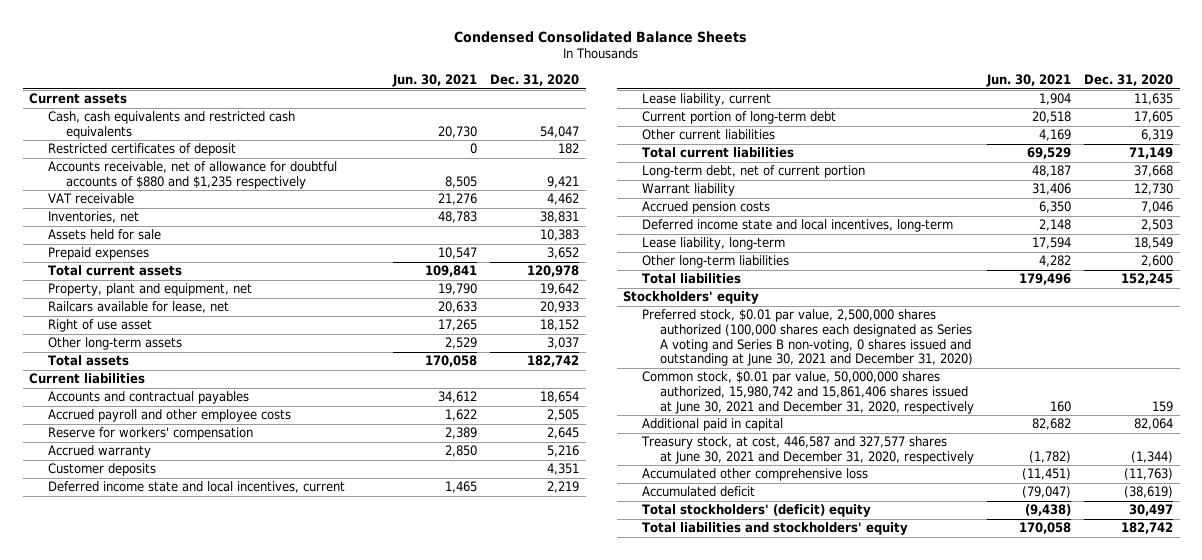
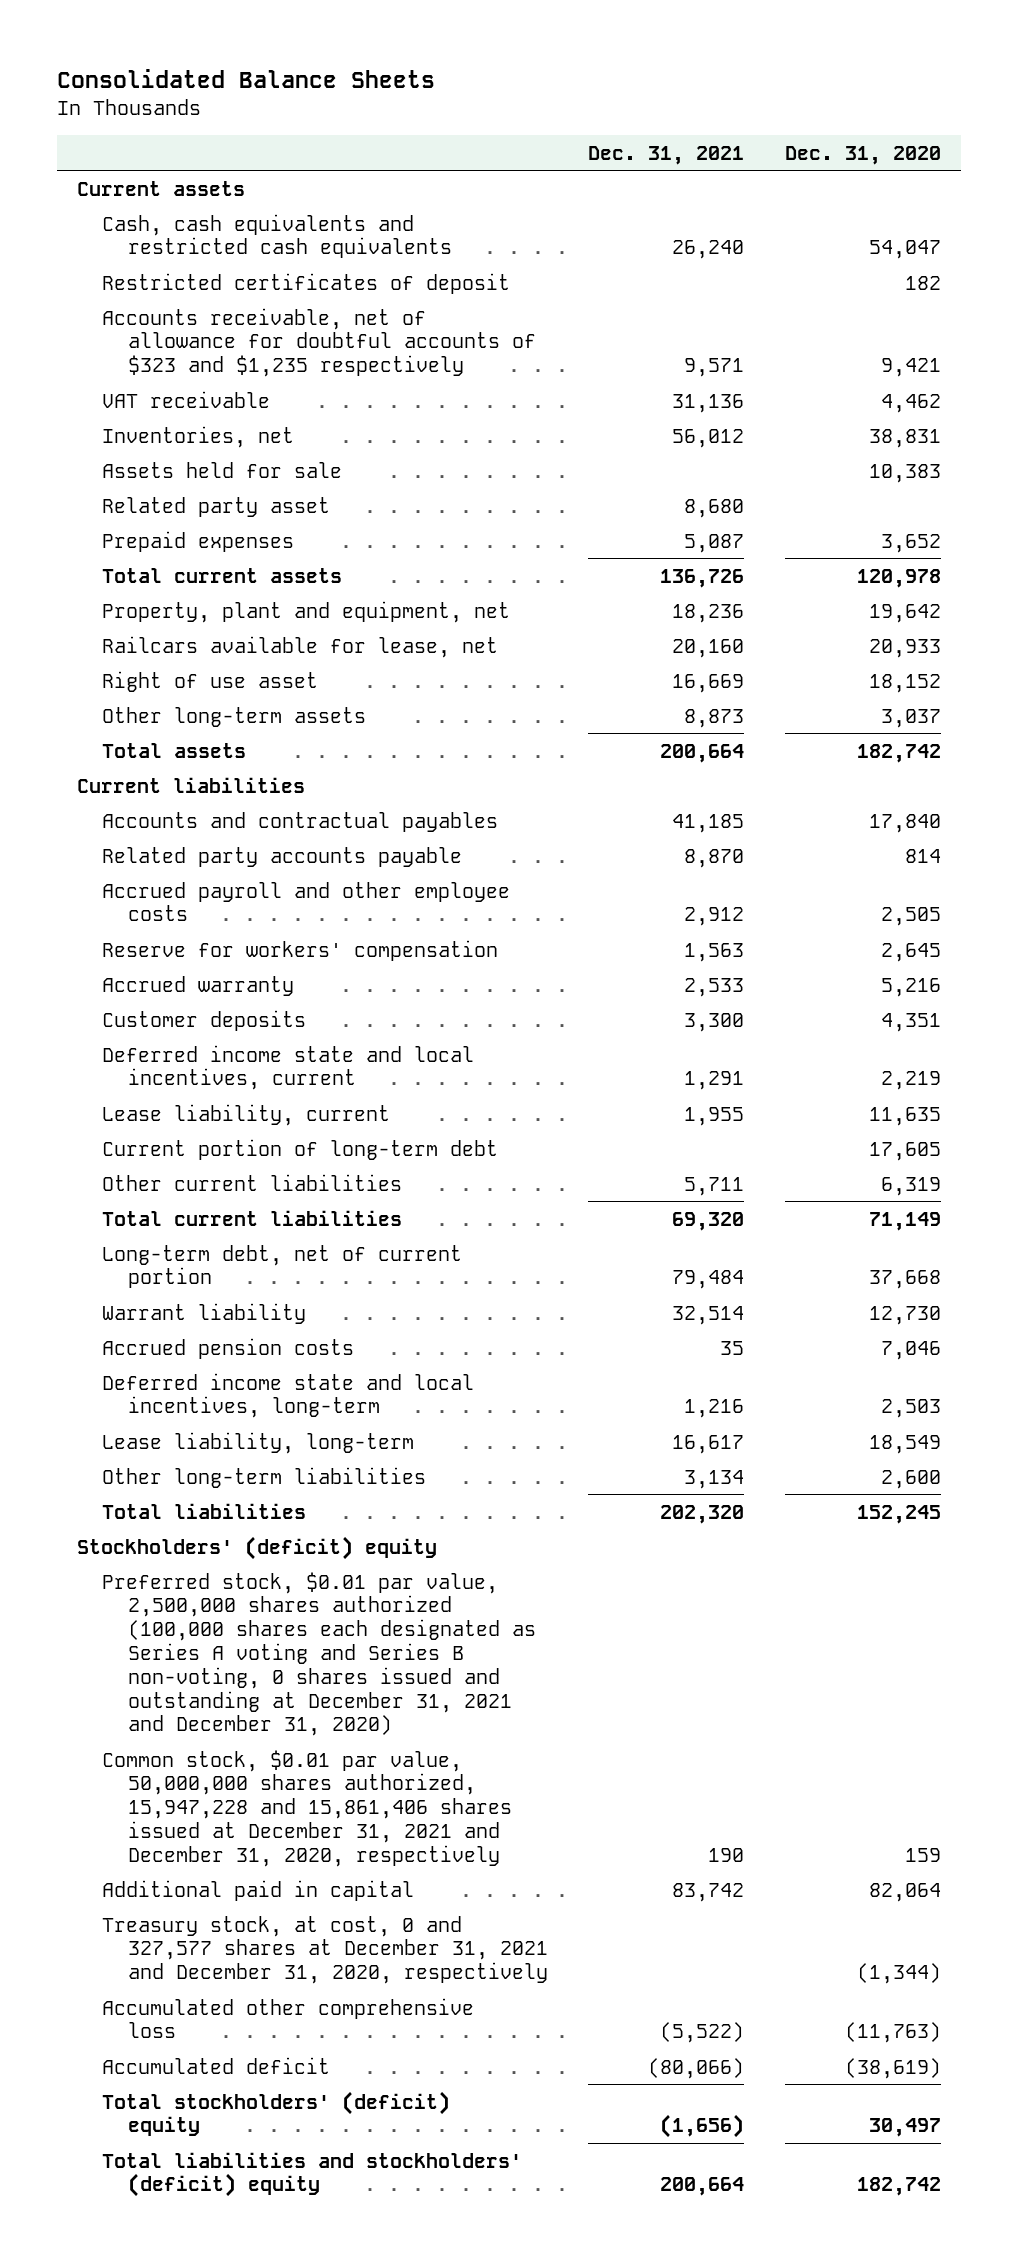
- Condensed Consolidated Balance Sheets
+ Consolidated Balance Sheets
- | Jun. 30, 2021 | Dec. 31, 2020
+ | Dec. 31, 2021 | Dec. 31, 2020
- Accounts receivable, net of allowance for doubtful accounts of $880 and $1,235 respectively | 8,505 | 9,421
+ Accounts receivable, net of allowance for doubtful accounts of $323 and $1,235 respectively | 9,571 | 9,421
+ Related party asset | 8,680 |
- Accounts and contractual payables | 34,612 | 18,654
+ Accounts and contractual payables | 41,185 | 17,840
+ Related party accounts payable | 8,870 | 814
- Stockholders' equity
- Preferred stock, $0.01 par value, 2,500,000 shares authorized (100,000 shares each designated as Series A voting and Series B non-voting, 0 shares issued and outstanding at June 30, 2021 and December 31, 2020)
- Common stock, $0.01 par value, 50,000,000 shares authorized, 15,980,742 and 15,861,406 shares issued at June 30, 2021 and December 31, 2020, respectively | 160 | 159
+ Stockholders' (deficit) equity
+ Preferred stock, $0.01 par value, 2,500,000 shares authorized (100,000 shares each designated as Series A voting and Series B non-voting, 0 shares issued and outstanding at December 31, 2021 and December 31, 2020)
+ Common stock, $0.01 par value, 50,000,000 shares authorized, 15,947,228 and 15,861,406 shares issued at December 31, 2021 and December 31, 2020, respectively | 190 | 159
- Treasury stock, at cost, 446,587 and 327,577 shares at June 30, 2021 and December 31, 2020, respectively | (1,782) | (1,344)
+ Treasury stock, at cost, 0 and 327,577 shares at December 31, 2021 and December 31, 2020, respectively | | (1,344)
- Total liabilities and stockholders' equity | 170,058 | 182,742
+ Total liabilities and stockholders' (deficit) equity | 200,664 | 182,742

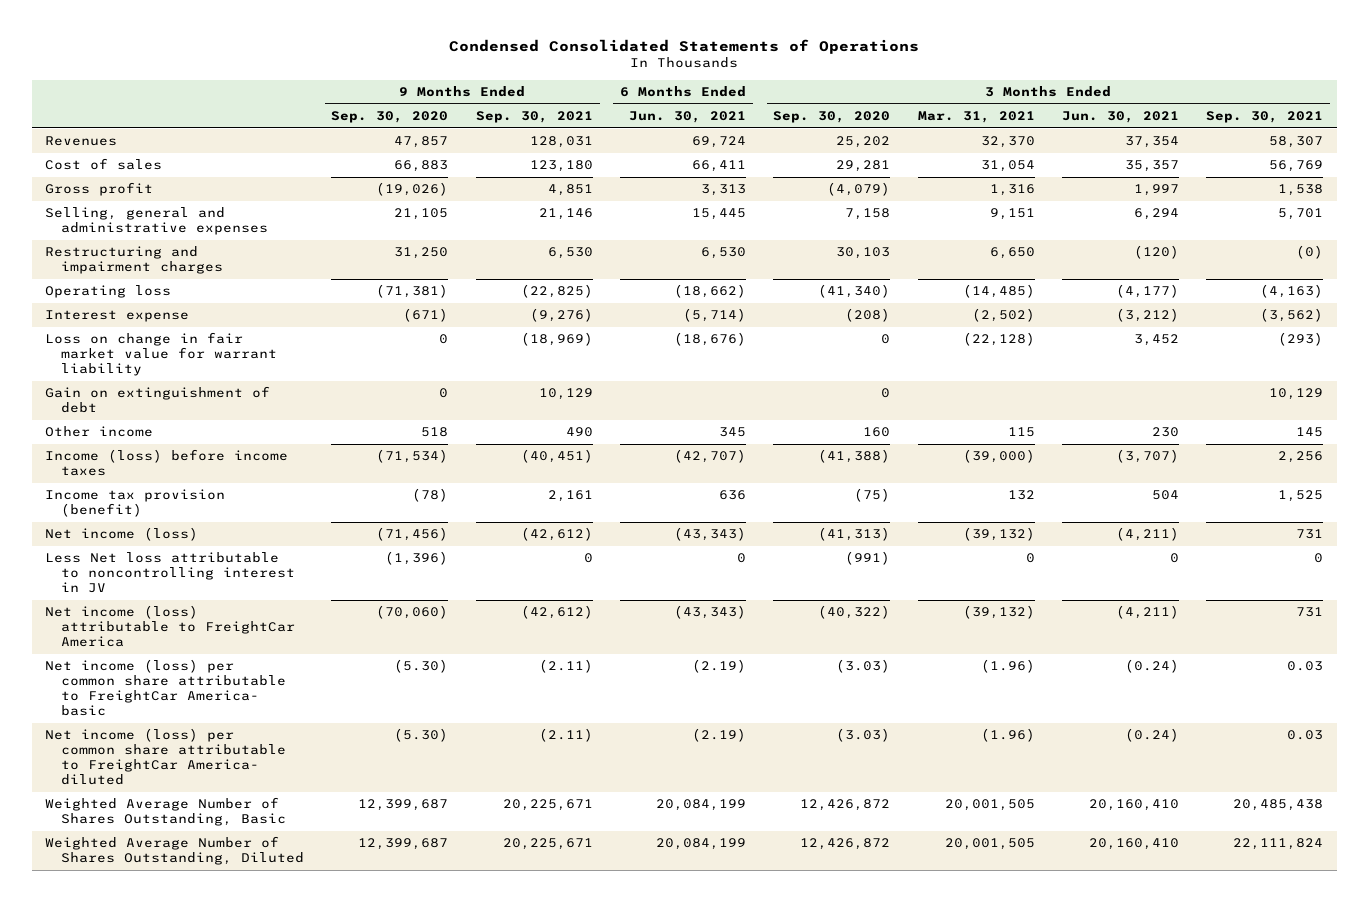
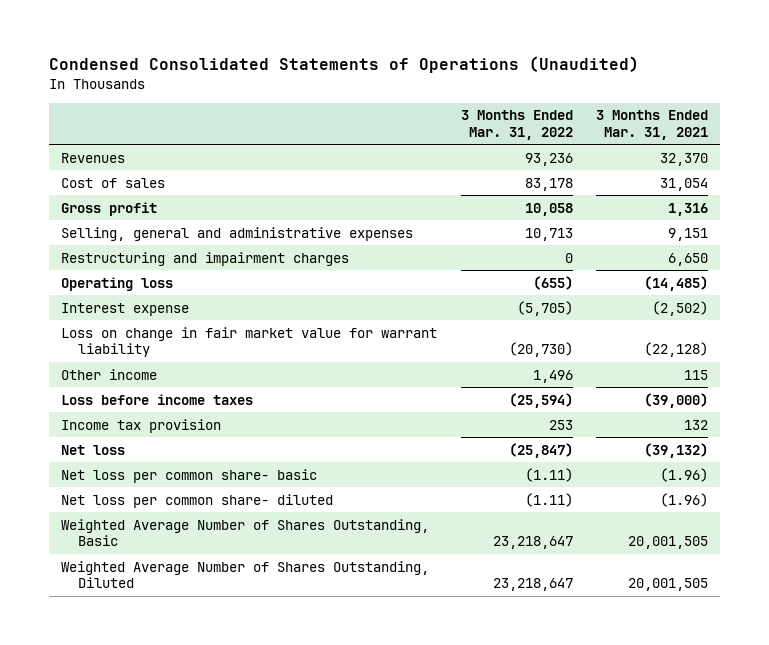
- Condensed Consolidated Statements of Operations
+ Condensed Consolidated Statements of Operations (Unaudited)
- | 9 Months Ended Sep. 30, 2020 | 9 Months Ended Sep. 30, 2021 | 6 Months Ended Jun. 30, 2021 | 3 Months Ended Sep. 30, 2020 | 3 Months Ended Mar. 31, 2021 | 3 Months Ended Jun. 30, 2021 | 3 Months Ended Sep. 30, 2021
+ | 3 Months Ended Mar. 31, 2022 | 3 Months Ended Mar. 31, 2021
- Gain on extinguishment of debt | 0 | 10,129 | | 0 | | | 10,129
- Income (loss) before income taxes | (71,534) | (40,451) | (42,707) | (41,388) | (39,000) | (3,707) | 2,256
- Income tax provision (benefit) | (78) | 2,161 | 636 | (75) | 132 | 504 | 1,525
- Net income (loss) | (71,456) | (42,612) | (43,343) | (41,313) | (39,132) | (4,211) | 731
- Less Net loss attributable to noncontrolling interest in JV | (1,396) | 0 | 0 | (991) | 0 | 0 | 0
- Net income (loss) attributable to FreightCar America | (70,060) | (42,612) | (43,343) | (40,322) | (39,132) | (4,211) | 731
- Net income (loss) per common share attributable to FreightCar America- basic | (5.30) | (2.11) | (2.19) | (3.03) | (1.96) | (0.24) | 0.03
- Net income (loss) per common share attributable to FreightCar America- diluted | (5.30) | (2.11) | (2.19) | (3.03) | (1.96) | (0.24) | 0.03
+ Loss before income taxes | (25,594) | (39,000)
+ Income tax provision | 253 | 132
+ Net loss | (25,847) | (39,132)
+ Net loss per common share- basic | (1.11) | (1.96)
+ Net loss per common share- diluted | (1.11) | (1.96)

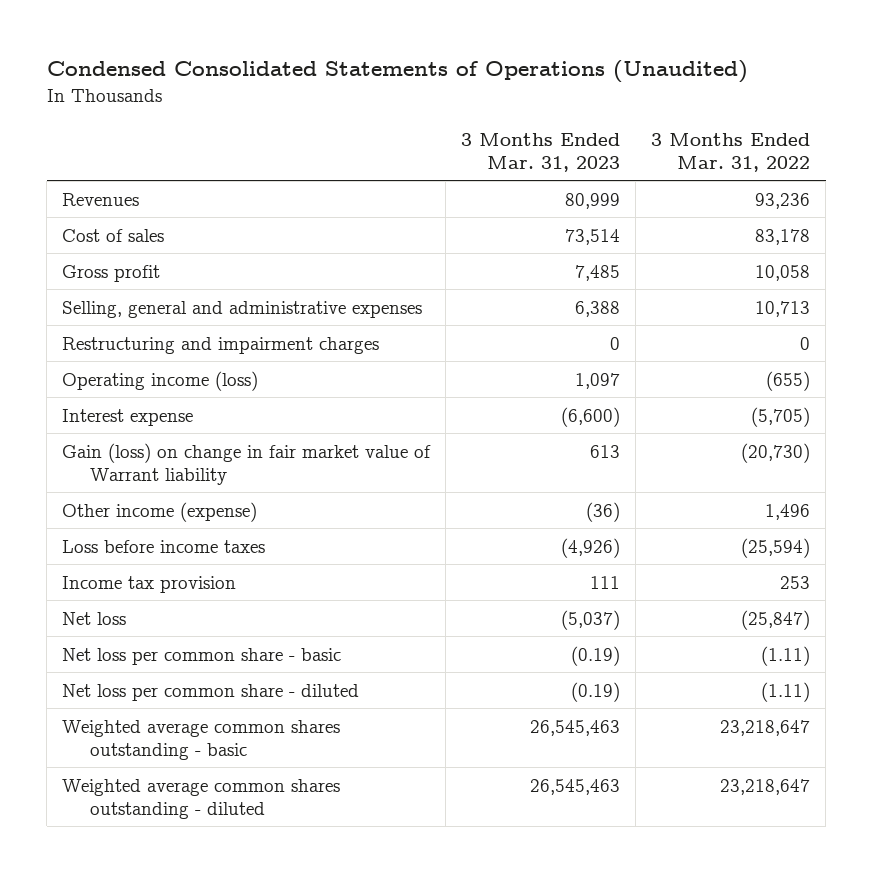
- | 3 Months Ended Mar. 31, 2022 | 3 Months Ended Mar. 31, 2021
+ | 3 Months Ended Mar. 31, 2023 | 3 Months Ended Mar. 31, 2022
- Operating loss | (655) | (14,485)
+ Operating income (loss) | 1,097 | (655)
- Loss on change in fair market value for warrant liability | (20,730) | (22,128)
- Other income | 1,496 | 115
+ Gain (loss) on change in fair market value of Warrant liability | 613 | (20,730)
+ Other income (expense) | (36) | 1,496
- Net loss per common share- basic | (1.11) | (1.96)
- Net loss per common share- diluted | (1.11) | (1.96)
- Weighted Average Number of Shares Outstanding, Basic | 23,218,647 | 20,001,505
- Weighted Average Number of Shares Outstanding, Diluted | 23,218,647 | 20,001,505
+ Net loss per common share - basic | (0.19) | (1.11)
+ Net loss per common share - diluted | (0.19) | (1.11)
+ Weighted average common shares outstanding - basic | 26,545,463 | 23,218,647
+ Weighted average common shares outstanding - diluted | 26,545,463 | 23,218,647

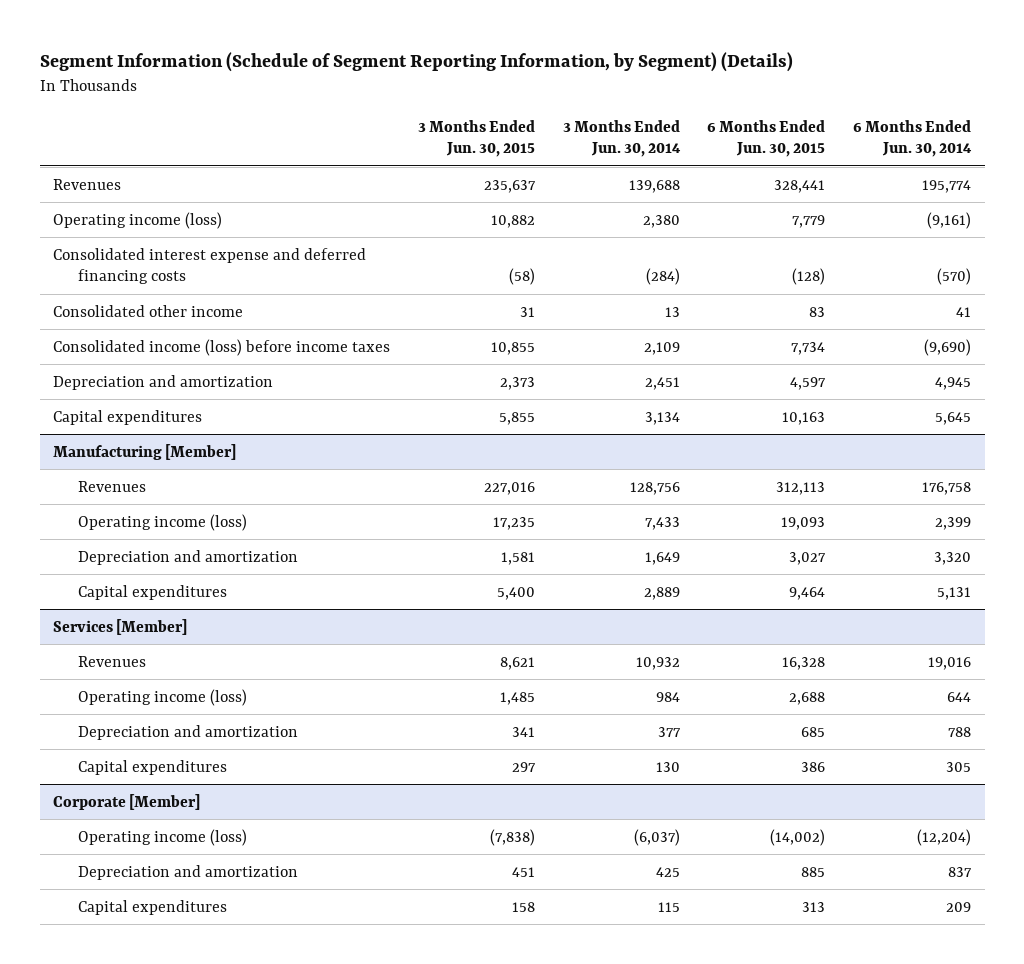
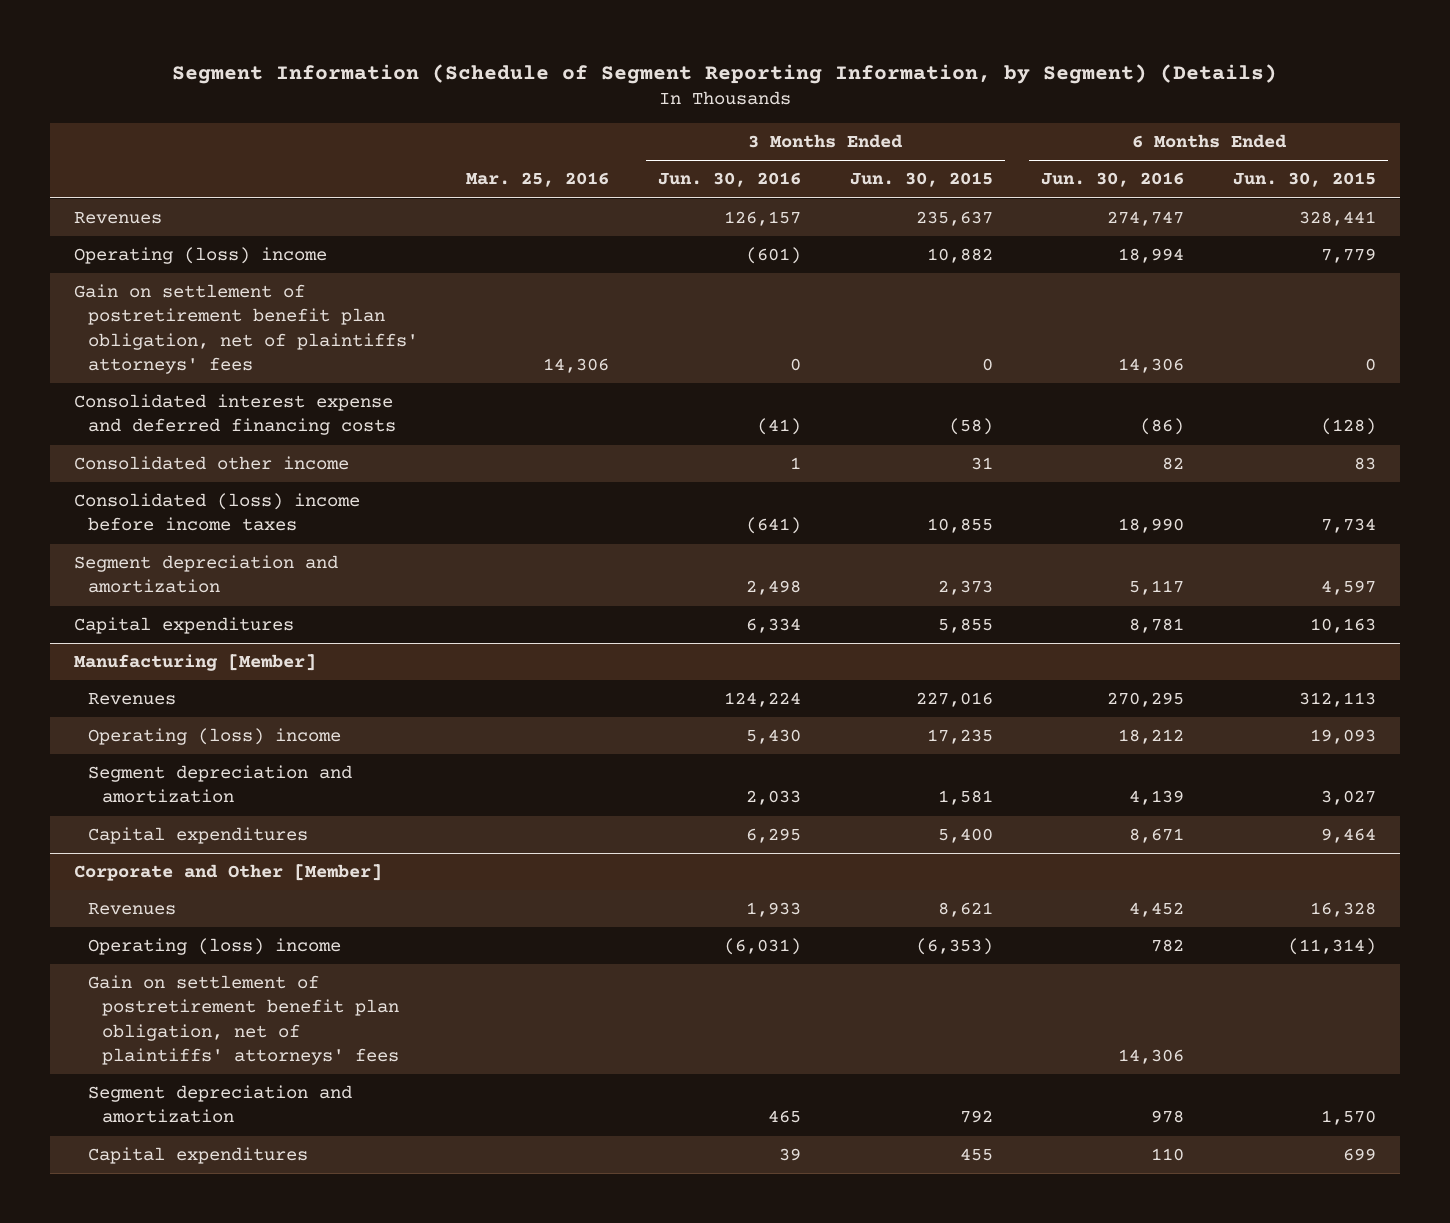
- | 3 Months Ended Jun. 30, 2015 | 3 Months Ended Jun. 30, 2014 | 6 Months Ended Jun. 30, 2015 | 6 Months Ended Jun. 30, 2014
+ | Mar. 25, 2016 | 3 Months Ended Jun. 30, 2016 | 3 Months Ended Jun. 30, 2015 | 6 Months Ended Jun. 30, 2016 | 6 Months Ended Jun. 30, 2015
- Operating income (loss) | 10,882 | 2,380 | 7,779 | (9,161)
+ Operating (loss) income | | (601) | 10,882 | 18,994 | 7,779
+ Gain on settlement of postretirement benefit plan obligation, net of plaintiffs' attorneys' fees | 14,306 | 0 | 0 | 14,306 | 0
- Consolidated income (loss) before income taxes | 10,855 | 2,109 | 7,734 | (9,690)
- Depreciation and amortization | 2,373 | 2,451 | 4,597 | 4,945
+ Consolidated (loss) income before income taxes | | (641) | 10,855 | 18,990 | 7,734
+ Segment depreciation and amortization | | 2,498 | 2,373 | 5,117 | 4,597
@ Manufacturing [Member]
- Operating income (loss) | 17,235 | 7,433 | 19,093 | 2,399
- Depreciation and amortization | 1,581 | 1,649 | 3,027 | 3,320
+ Operating (loss) income | | 5,430 | 17,235 | 18,212 | 19,093
+ Segment depreciation and amortization | | 2,033 | 1,581 | 4,139 | 3,027
- Services [Member]
+ Corporate and Other [Member]
- Operating income (loss) | 1,485 | 984 | 2,688 | 644
- Depreciation and amortization | 341 | 377 | 685 | 788
- Capital expenditures | 297 | 130 | 386 | 305
- Corporate [Member]
- Operating income (loss) | (7,838) | (6,037) | (14,002) | (12,204)
- Depreciation and amortization | 451 | 425 | 885 | 837
- Capital expenditures | 158 | 115 | 313 | 209
+ Operating (loss) income | | (6,031) | (6,353) | 782 | (11,314)
+ Gain on settlement of postretirement benefit plan obligation, net of plaintiffs' attorneys' fees | | | | 14,306 |
+ Segment depreciation and amortization | | 465 | 792 | 978 | 1,570
+ Capital expenditures | | 39 | 455 | 110 | 699

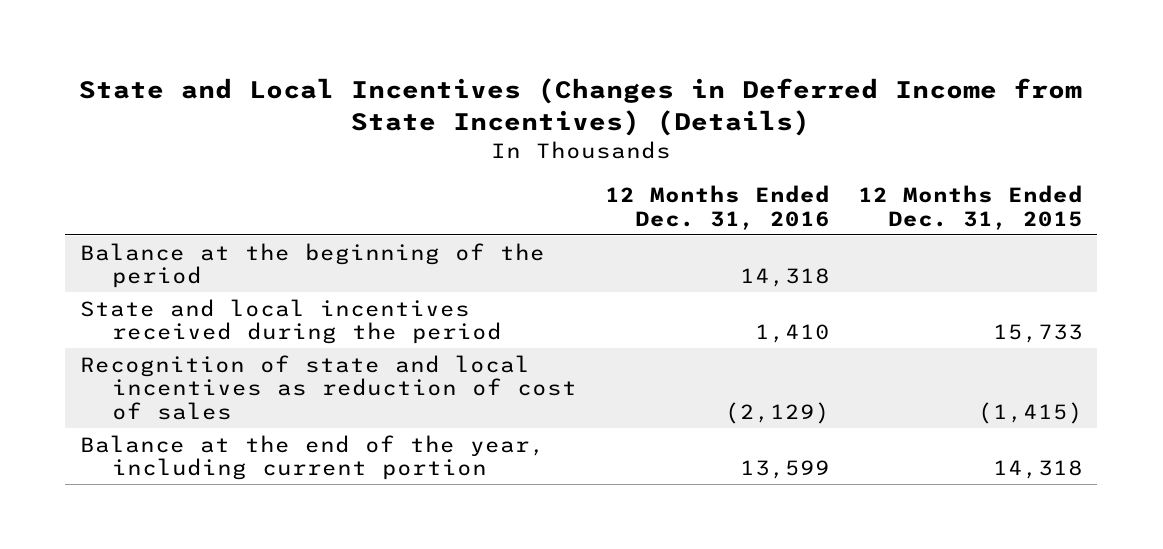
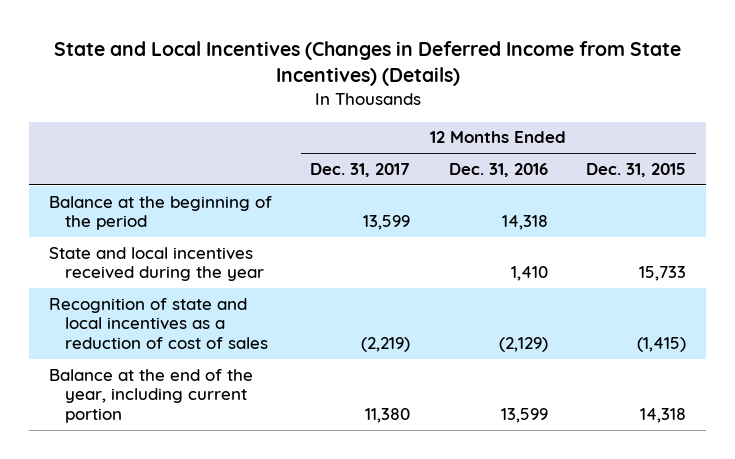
- | 12 Months Ended Dec. 31, 2016 | 12 Months Ended Dec. 31, 2015
+ | 12 Months Ended Dec. 31, 2017 | 12 Months Ended Dec. 31, 2016 | 12 Months Ended Dec. 31, 2015
- State and local incentives received during the period | 1,410 | 15,733
- Recognition of state and local incentives as reduction of cost of sales | (2,129) | (1,415)
+ State and local incentives received during the year | | 1,410 | 15,733
+ Recognition of state and local incentives as a reduction of cost of sales | (2,219) | (2,129) | (1,415)

